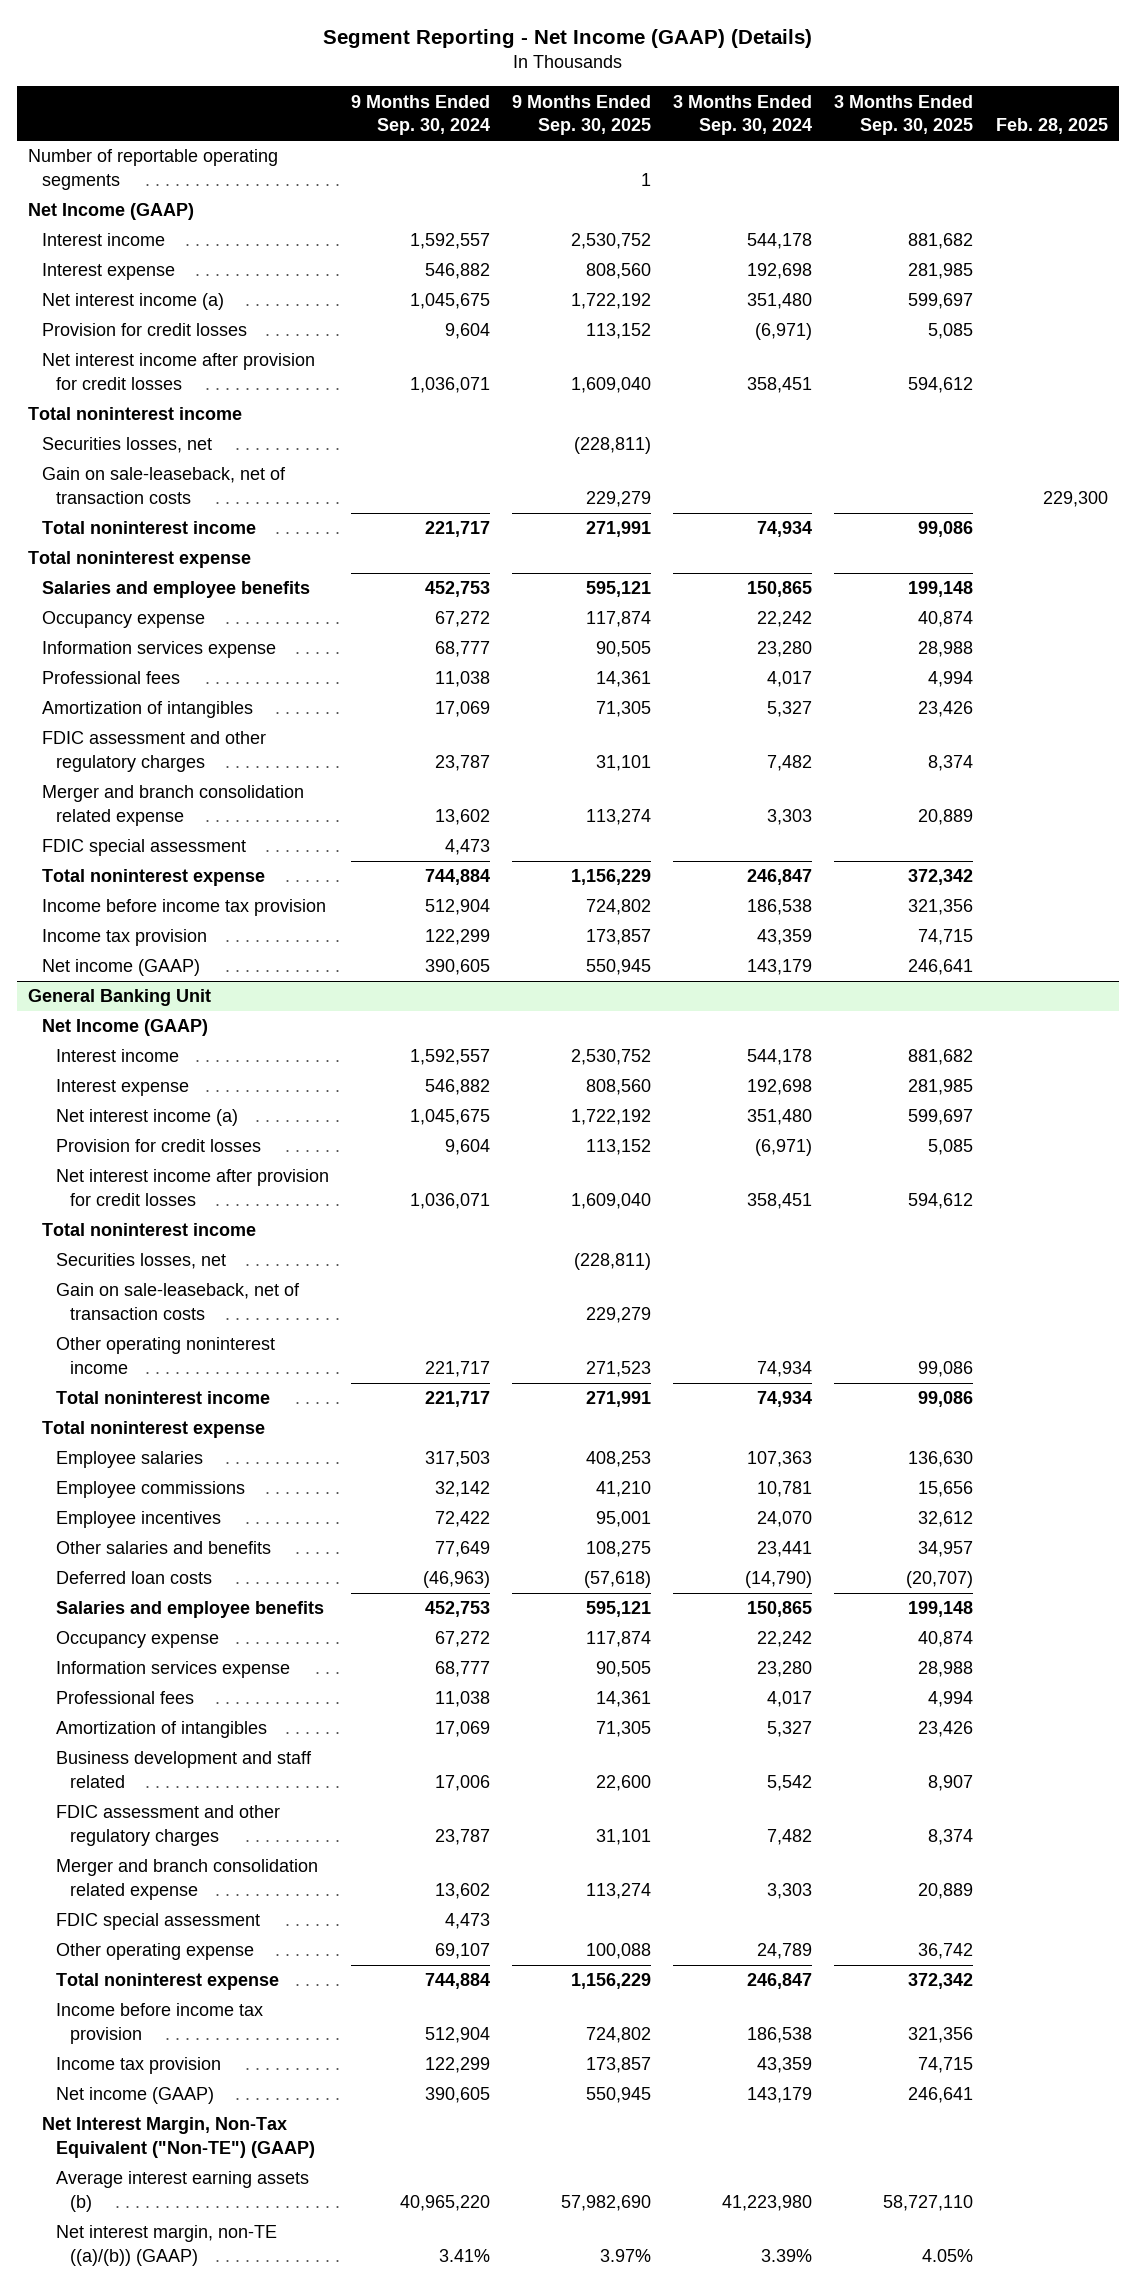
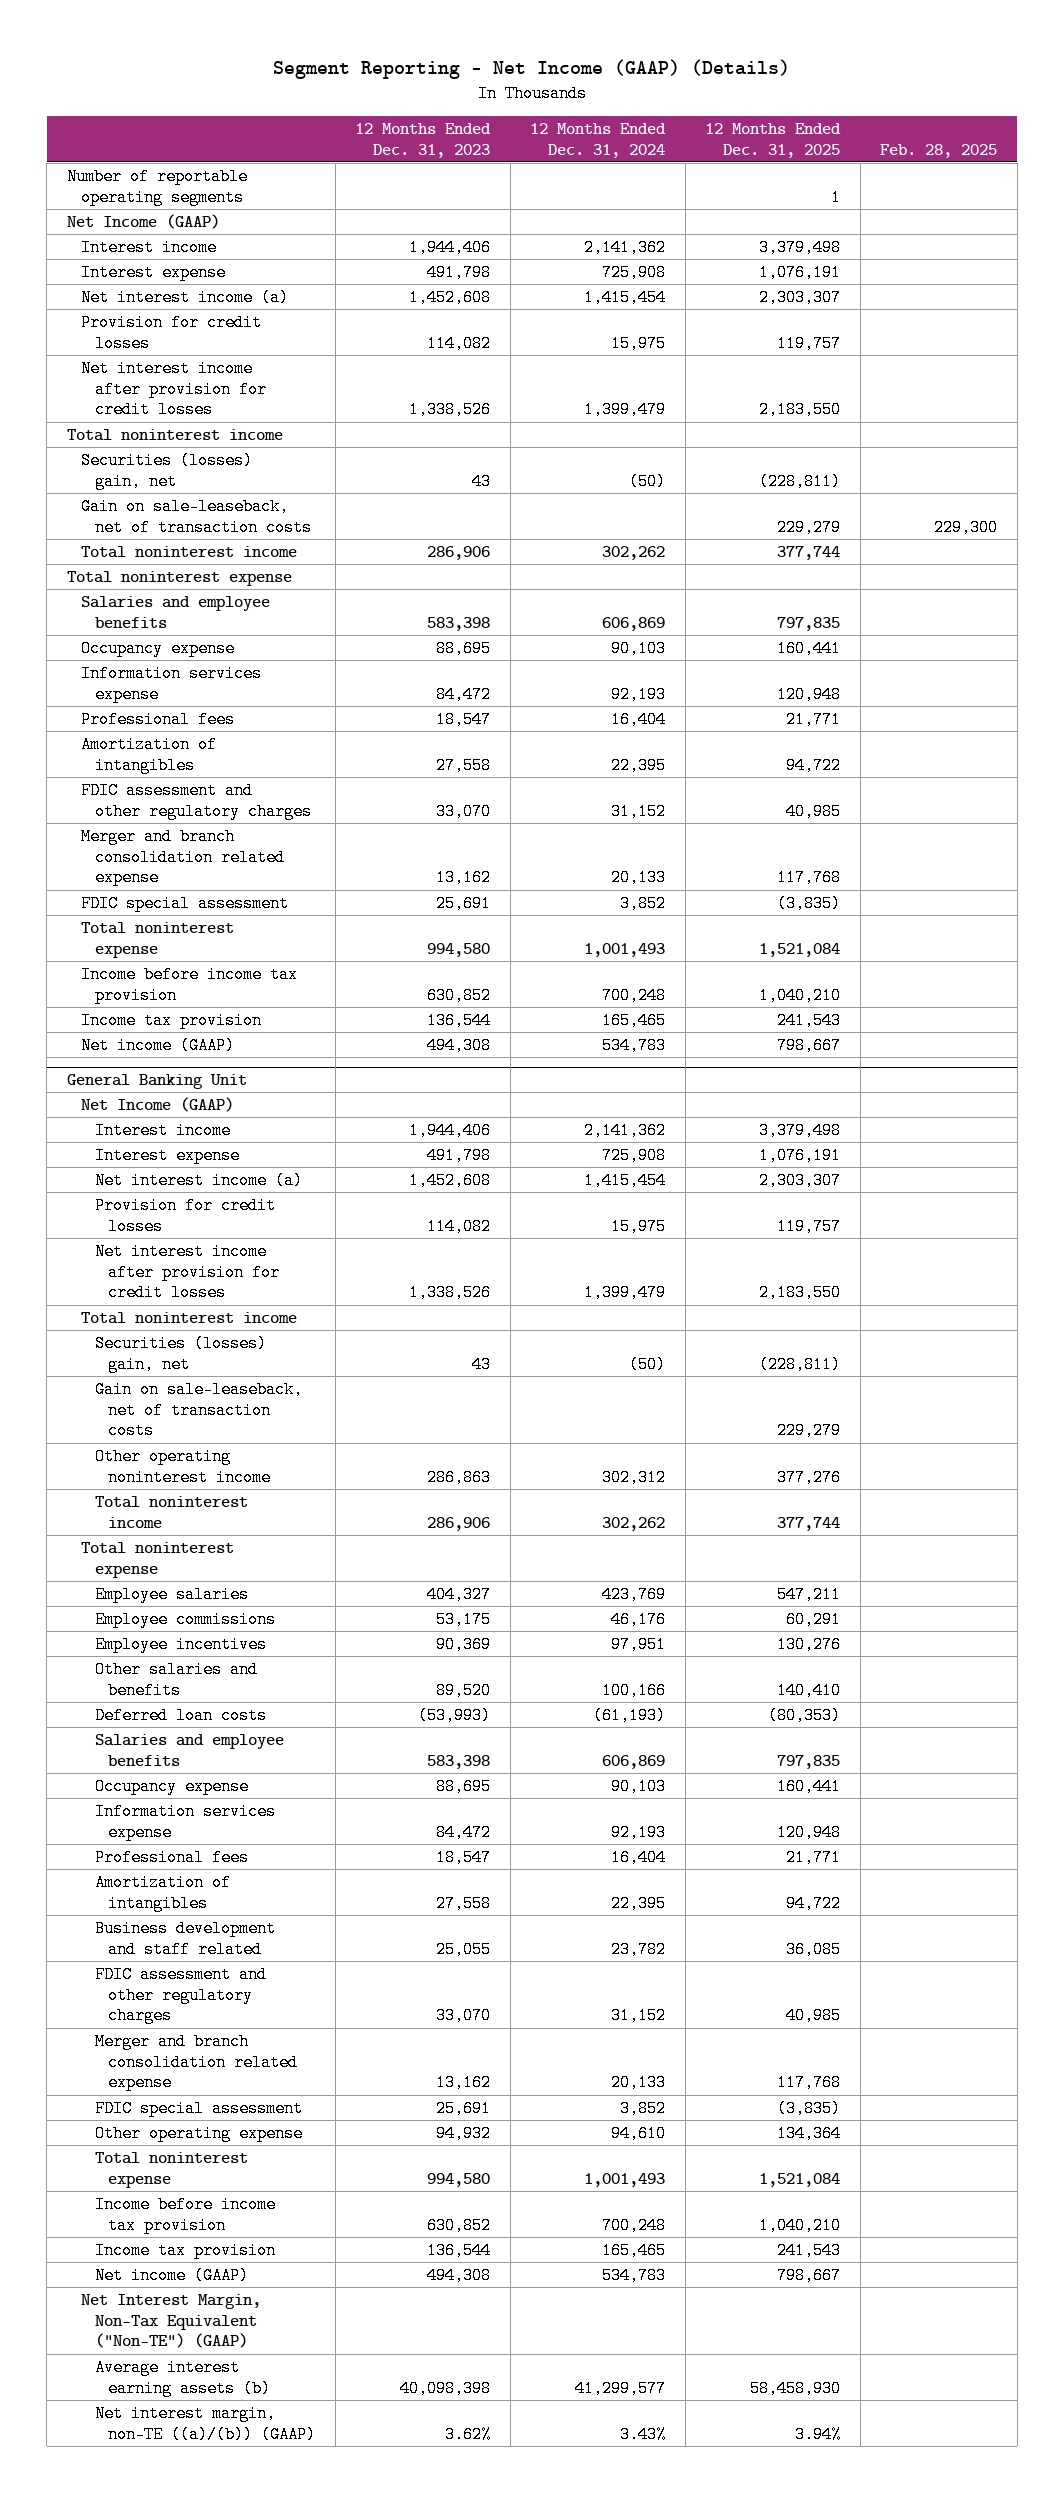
- | 9 Months Ended Sep. 30, 2024 | 9 Months Ended Sep. 30, 2025 | 3 Months Ended Sep. 30, 2024 | 3 Months Ended Sep. 30, 2025 | Feb. 28, 2025
+ | 12 Months Ended Dec. 31, 2023 | 12 Months Ended Dec. 31, 2024 | 12 Months Ended Dec. 31, 2025 | Feb. 28, 2025
- Securities losses, net | | (228,811) | | |
+ Securities (losses) gain, net | 43 | (50) | (228,811) |
@ General Banking Unit
- Securities losses, net | | (228,811) | | |
+ Securities (losses) gain, net | 43 | (50) | (228,811) |

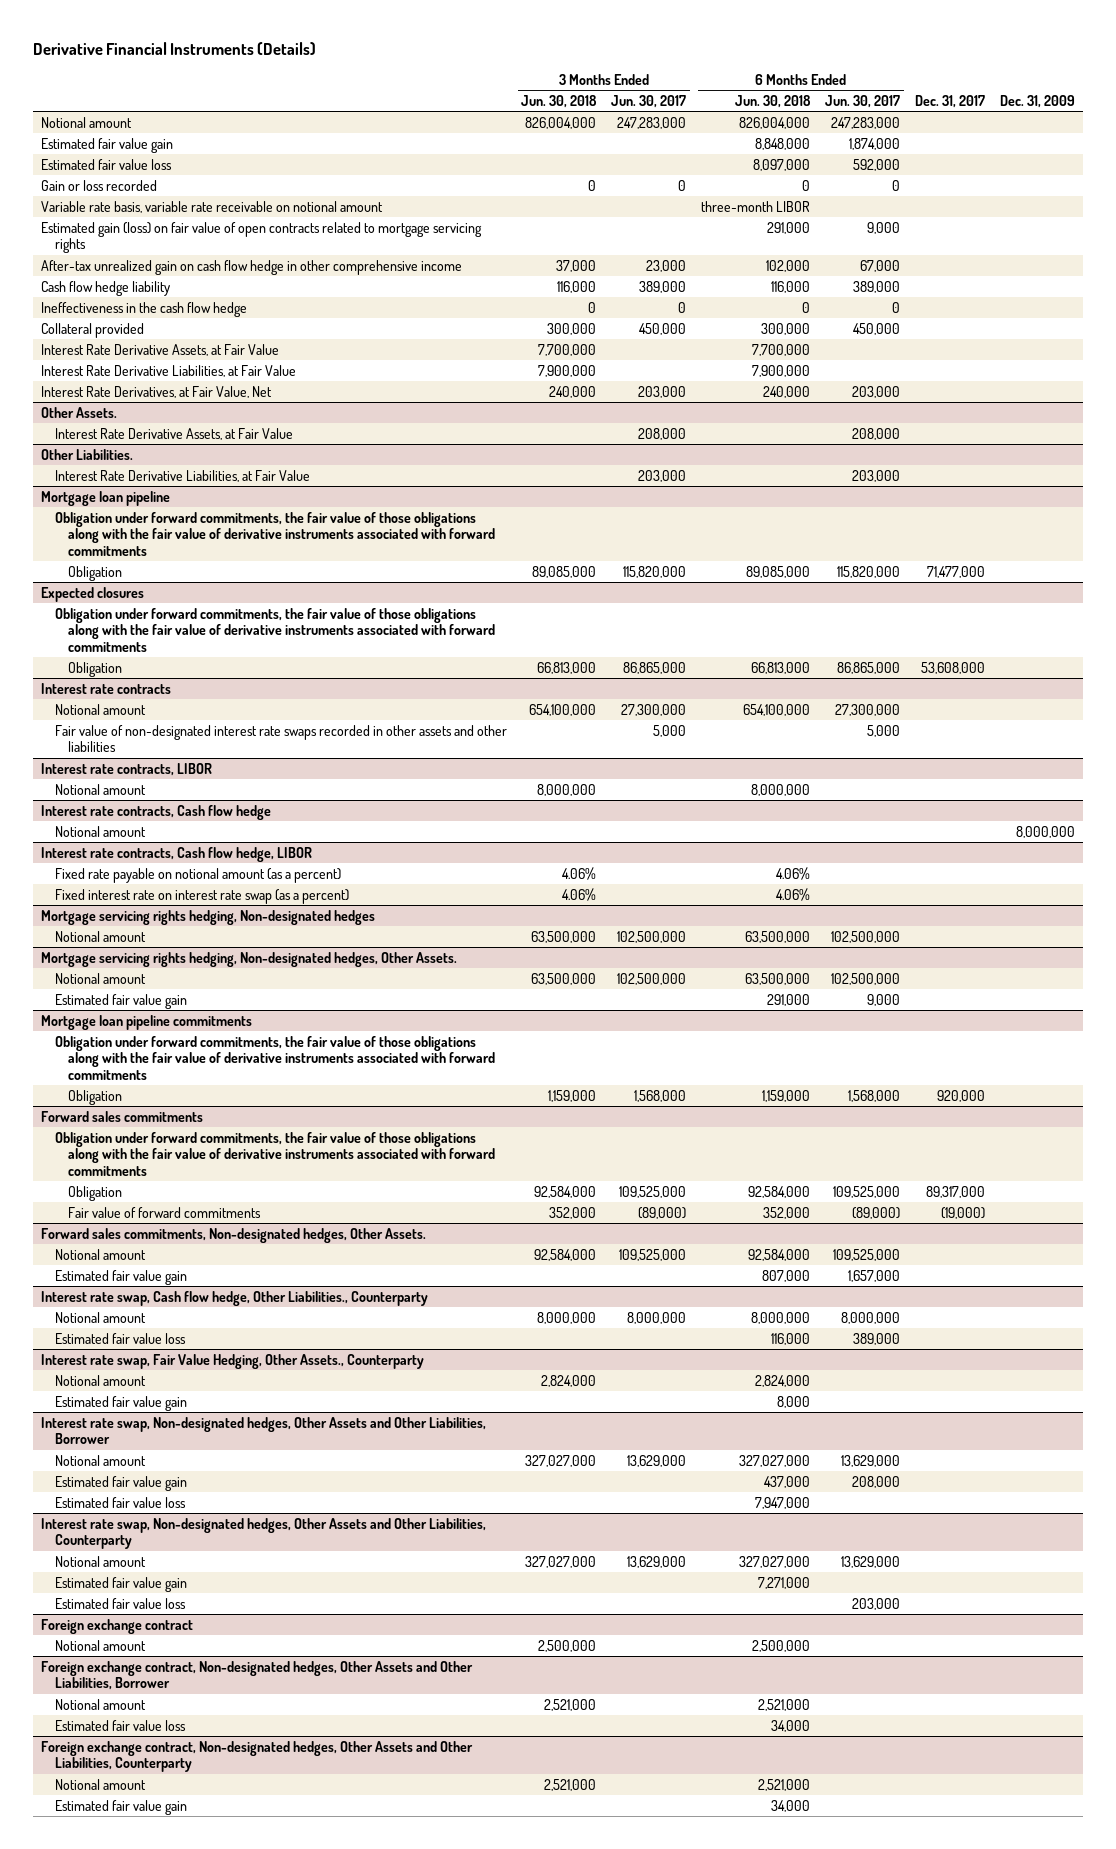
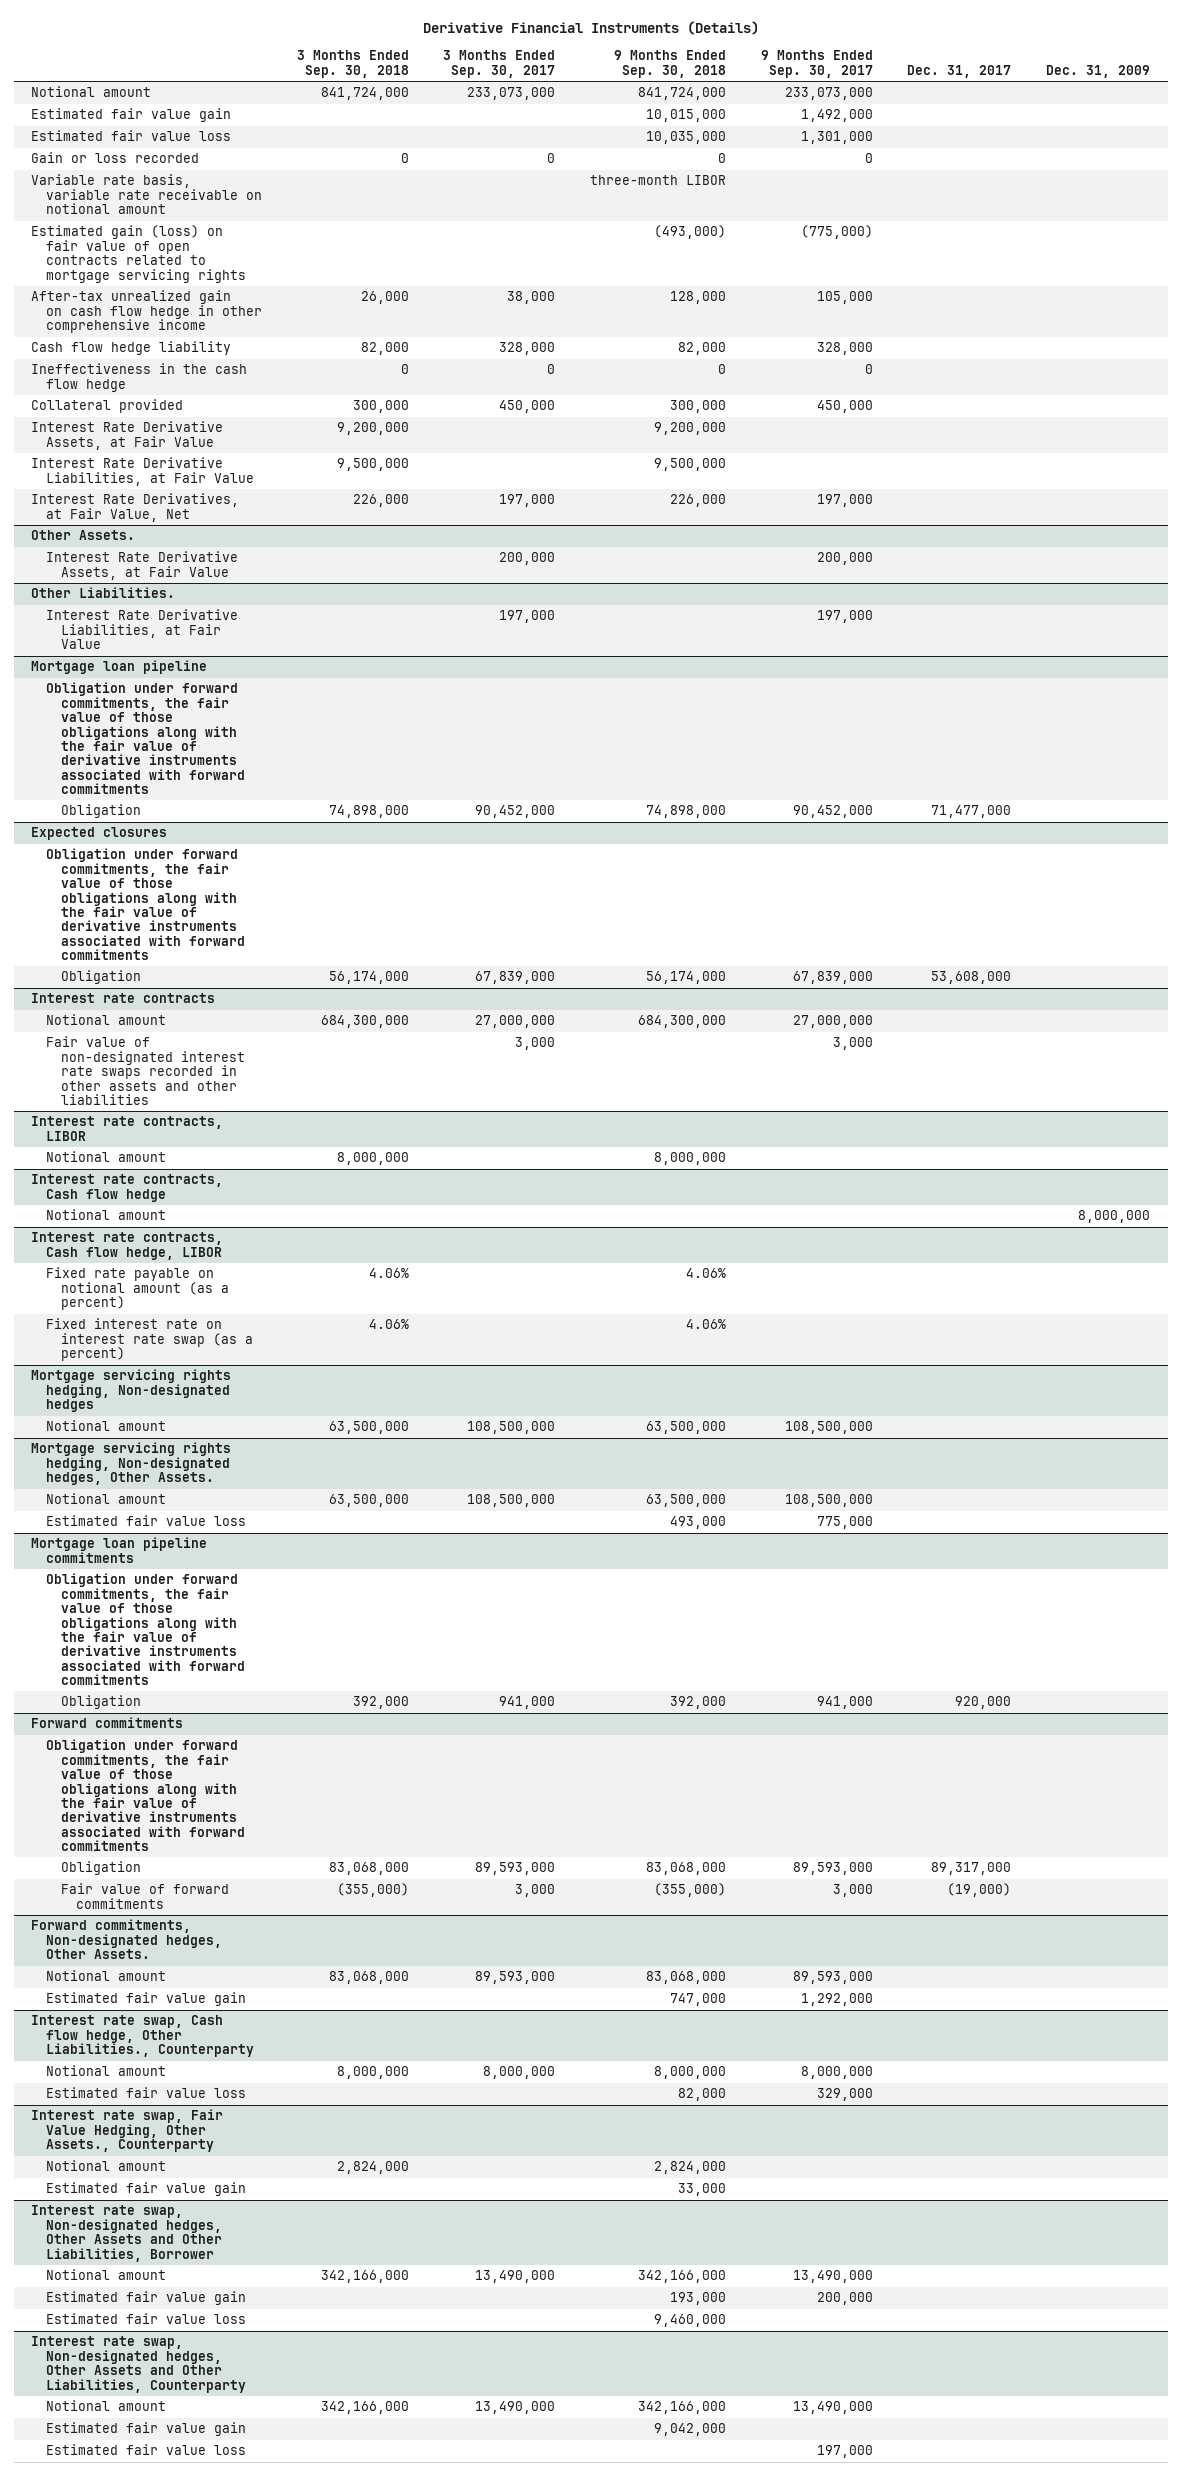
- | 3 Months Ended Jun. 30, 2018 | 3 Months Ended Jun. 30, 2017 | 6 Months Ended Jun. 30, 2018 | 6 Months Ended Jun. 30, 2017 | Dec. 31, 2017 | Dec. 31, 2009
+ | 3 Months Ended Sep. 30, 2018 | 3 Months Ended Sep. 30, 2017 | 9 Months Ended Sep. 30, 2018 | 9 Months Ended Sep. 30, 2017 | Dec. 31, 2017 | Dec. 31, 2009
@ Mortgage servicing rights hedging, Non-designated hedges, Other Assets.
- Estimated fair value gain | | | 291,000 | 9,000 | |
+ Estimated fair value loss | | | 493,000 | 775,000 | |
- Forward sales commitments
+ Forward commitments
- Forward sales commitments, Non-designated hedges, Other Assets.
+ Forward commitments, Non-designated hedges, Other Assets.
- Foreign exchange contract
- Notional amount | 2,500,000 | | 2,500,000 | | |
- Foreign exchange contract, Non-designated hedges, Other Assets and Other Liabilities, Borrower
- Notional amount | 2,521,000 | | 2,521,000 | | |
- Estimated fair value loss | | | 34,000 | | |
- Foreign exchange contract, Non-designated hedges, Other Assets and Other Liabilities, Counterparty
- Notional amount | 2,521,000 | | 2,521,000 | | |
- Estimated fair value gain | | | 34,000 | | |

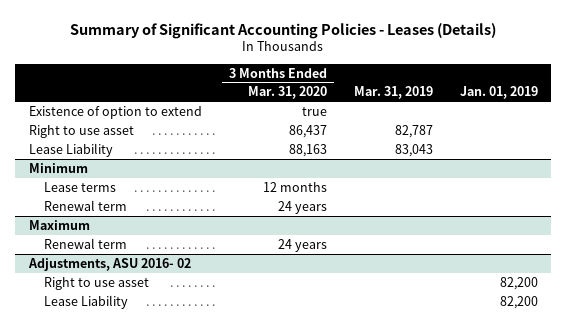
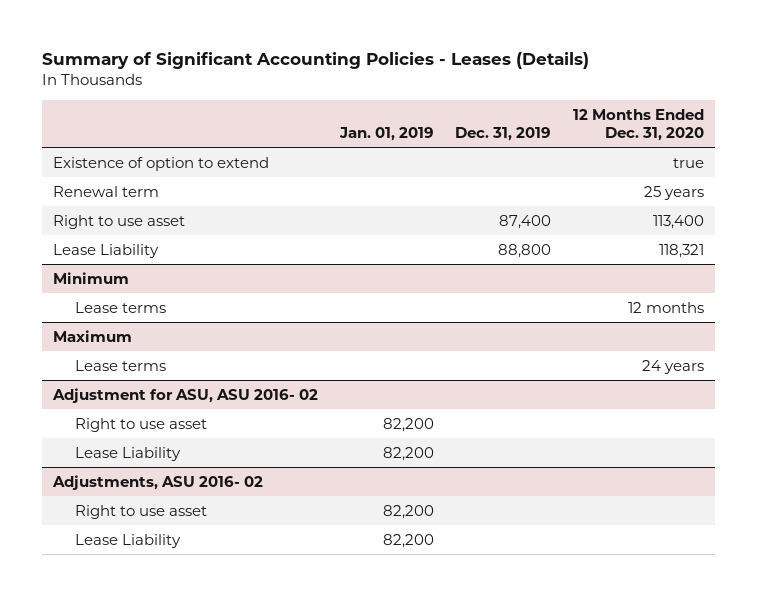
- | 3 Months Ended Mar. 31, 2020 | Mar. 31, 2019 | Jan. 01, 2019
+ | Jan. 01, 2019 | Dec. 31, 2019 | 12 Months Ended Dec. 31, 2020
+ Renewal term | | | 25 years
@ Minimum
- Renewal term | 24 years | |
@ Maximum
- Renewal term | 24 years | |
+ Lease terms | | | 24 years
+ Adjustment for ASU, ASU 2016- 02
+ Right to use asset | 82,200 | |
+ Lease Liability | 82,200 | |

